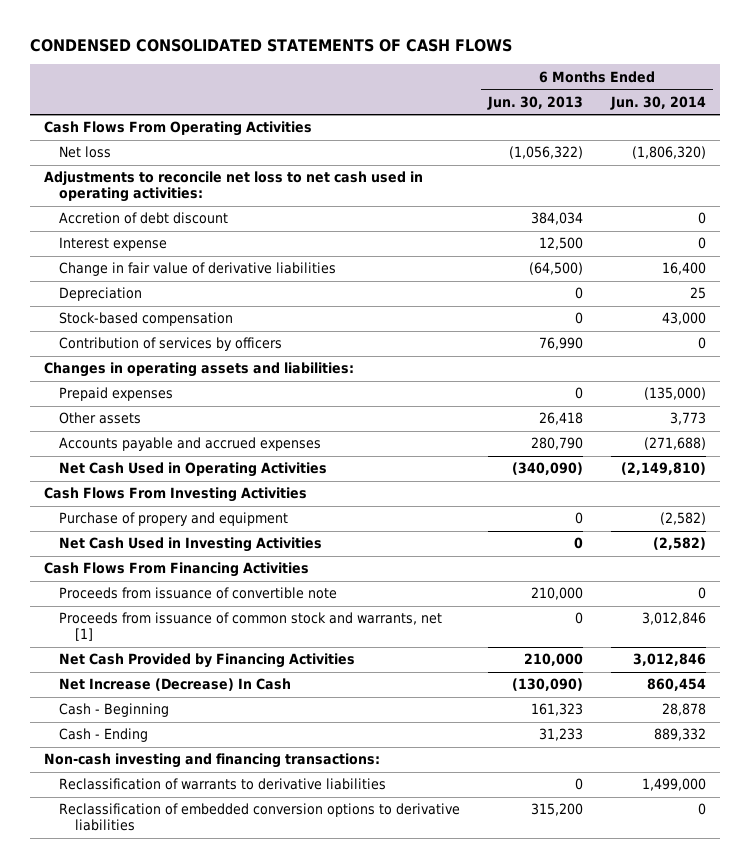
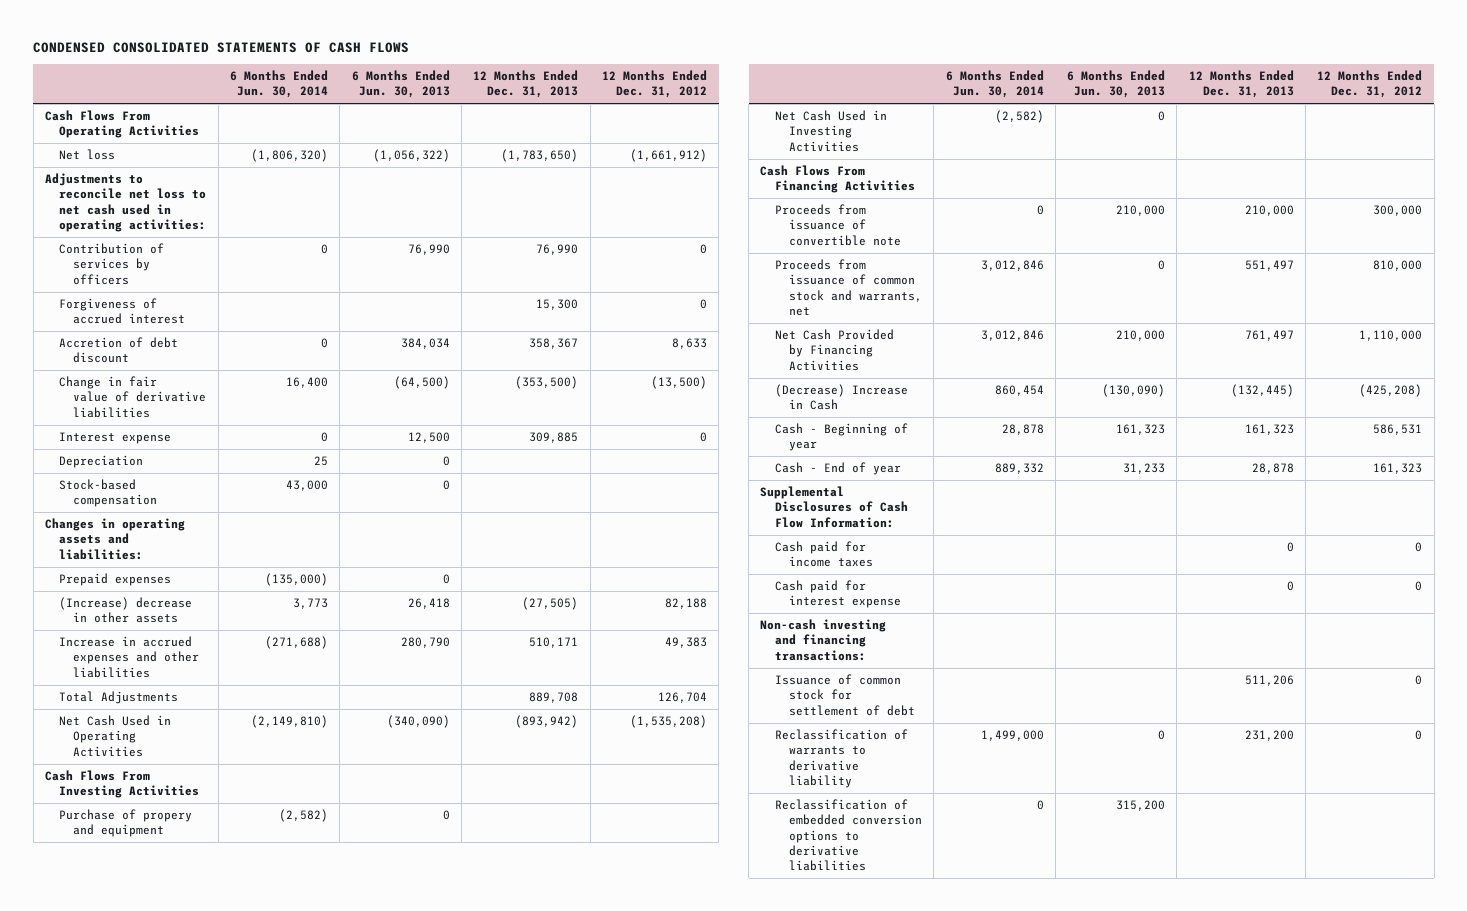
- | 6 Months Ended Jun. 30, 2013 | 6 Months Ended Jun. 30, 2014
+ | 6 Months Ended Jun. 30, 2014 | 6 Months Ended Jun. 30, 2013 | 12 Months Ended Dec. 31, 2013 | 12 Months Ended Dec. 31, 2012
moved up: Contribution of services by officers | 0 | 76,990 | 76,990 | 0
+ Forgiveness of accrued interest | | | 15,300 | 0
moved down: Interest expense | 0 | 12,500 | 309,885 | 0
- Other assets | 26,418 | 3,773
- Accounts payable and accrued expenses | 280,790 | (271,688)
+ (Increase) decrease in other assets | 3,773 | 26,418 | (27,505) | 82,188
+ Increase in accrued expenses and other liabilities | (271,688) | 280,790 | 510,171 | 49,383
+ Total Adjustments | | | 889,708 | 126,704
- Proceeds from issuance of common stock and warrants, net [1] | 0 | 3,012,846
+ Proceeds from issuance of common stock and warrants, net | 3,012,846 | 0 | 551,497 | 810,000
- Net Increase (Decrease) In Cash | (130,090) | 860,454
- Cash - Beginning | 161,323 | 28,878
- Cash - Ending | 31,233 | 889,332
+ (Decrease) Increase in Cash | 860,454 | (130,090) | (132,445) | (425,208)
+ Cash - Beginning of year | 28,878 | 161,323 | 161,323 | 586,531
+ Cash - End of year | 889,332 | 31,233 | 28,878 | 161,323
+ Supplemental Disclosures of Cash Flow Information:
+ Cash paid for income taxes | | | 0 | 0
+ Cash paid for interest expense | | | 0 | 0
- Reclassification of warrants to derivative liabilities | 0 | 1,499,000
+ Issuance of common stock for settlement of debt | | | 511,206 | 0
+ Reclassification of warrants to derivative liability | 1,499,000 | 0 | 231,200 | 0

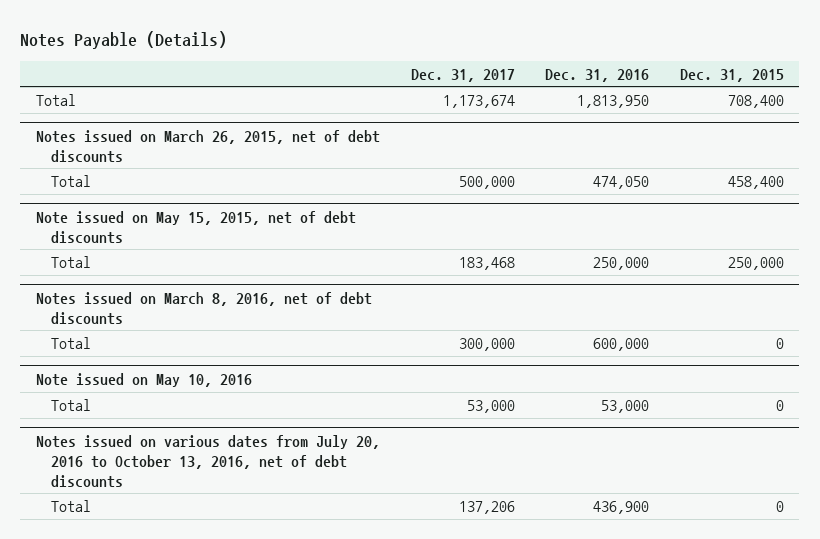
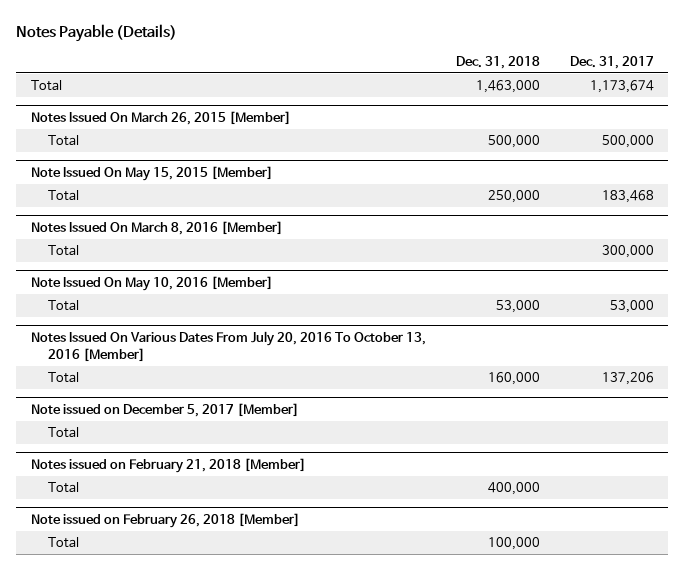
- | Dec. 31, 2017 | Dec. 31, 2016 | Dec. 31, 2015
+ | Dec. 31, 2018 | Dec. 31, 2017
- Notes issued on March 26, 2015, net of debt discounts
+ Notes Issued On March 26, 2015 [Member]
- Note issued on May 15, 2015, net of debt discounts
+ Note Issued On May 15, 2015 [Member]
- Notes issued on March 8, 2016, net of debt discounts
+ Notes Issued On March 8, 2016 [Member]
- Note issued on May 10, 2016
+ Note Issued On May 10, 2016 [Member]
- Notes issued on various dates from July 20, 2016 to October 13, 2016, net of debt discounts
+ Notes Issued On Various Dates From July 20, 2016 To October 13, 2016 [Member]
+ Note issued on December 5, 2017 [Member]
+ Total
+ Notes issued on February 21, 2018 [Member]
+ Total | 400,000 |
+ Note issued on February 26, 2018 [Member]
+ Total | 100,000 |

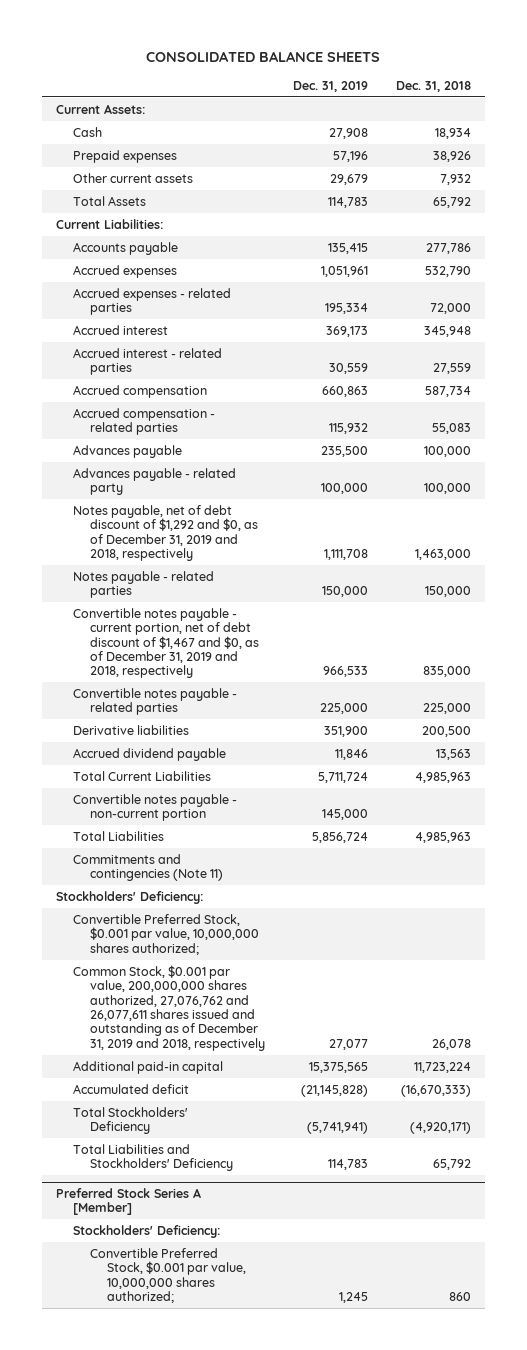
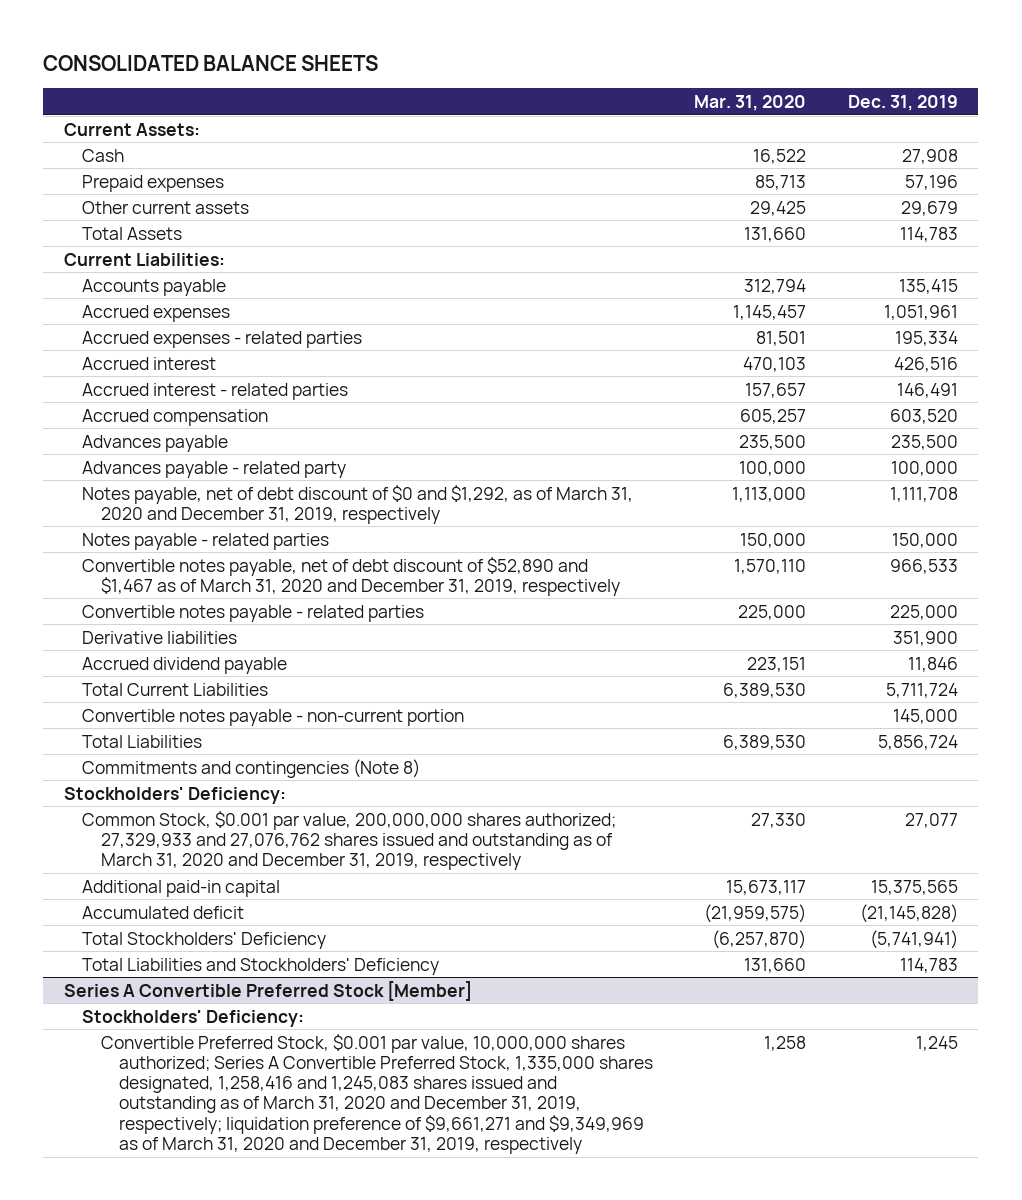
- | Dec. 31, 2019 | Dec. 31, 2018
+ | Mar. 31, 2020 | Dec. 31, 2019
- Accrued interest | 369,173 | 345,948
- Accrued interest - related parties | 30,559 | 27,559
- Accrued compensation | 660,863 | 587,734
- Accrued compensation - related parties | 115,932 | 55,083
+ Accrued interest | 470,103 | 426,516
+ Accrued interest - related parties | 157,657 | 146,491
+ Accrued compensation | 605,257 | 603,520
- Notes payable, net of debt discount of $1,292 and $0, as of December 31, 2019 and 2018, respectively | 1,111,708 | 1,463,000
+ Notes payable, net of debt discount of $0 and $1,292, as of March 31, 2020 and December 31, 2019, respectively | 1,113,000 | 1,111,708
- Convertible notes payable - current portion, net of debt discount of $1,467 and $0, as of December 31, 2019 and 2018, respectively | 966,533 | 835,000
+ Convertible notes payable, net of debt discount of $52,890 and $1,467 as of March 31, 2020 and December 31, 2019, respectively | 1,570,110 | 966,533
- Commitments and contingencies (Note 11)
+ Commitments and contingencies (Note 8)
- Convertible Preferred Stock, $0.001 par value, 10,000,000 shares authorized;
- Common Stock, $0.001 par value, 200,000,000 shares authorized, 27,076,762 and 26,077,611 shares issued and outstanding as of December 31, 2019 and 2018, respectively | 27,077 | 26,078
+ Common Stock, $0.001 par value, 200,000,000 shares authorized; 27,329,933 and 27,076,762 shares issued and outstanding as of March 31, 2020 and December 31, 2019, respectively | 27,330 | 27,077
- Preferred Stock Series A [Member]
+ Series A Convertible Preferred Stock [Member]
- Convertible Preferred Stock, $0.001 par value, 10,000,000 shares authorized; | 1,245 | 860
+ Convertible Preferred Stock, $0.001 par value, 10,000,000 shares authorized; Series A Convertible Preferred Stock, 1,335,000 shares designated, 1,258,416 and 1,245,083 shares issued and outstanding as of March 31, 2020 and December 31, 2019, respectively; liquidation preference of $9,661,271 and $9,349,969 as of March 31, 2020 and December 31, 2019, respectively | 1,258 | 1,245

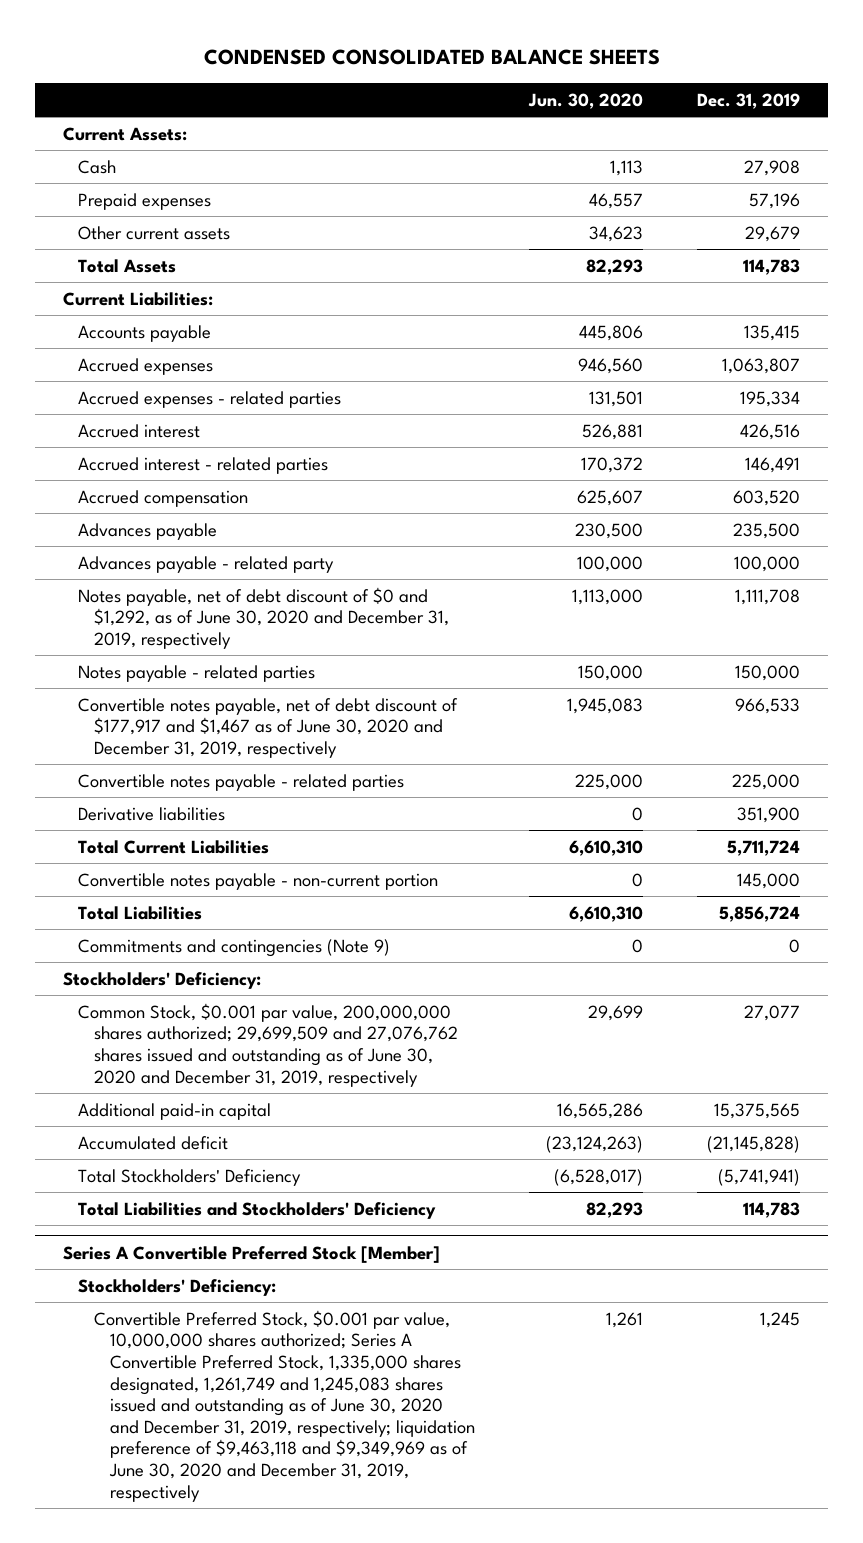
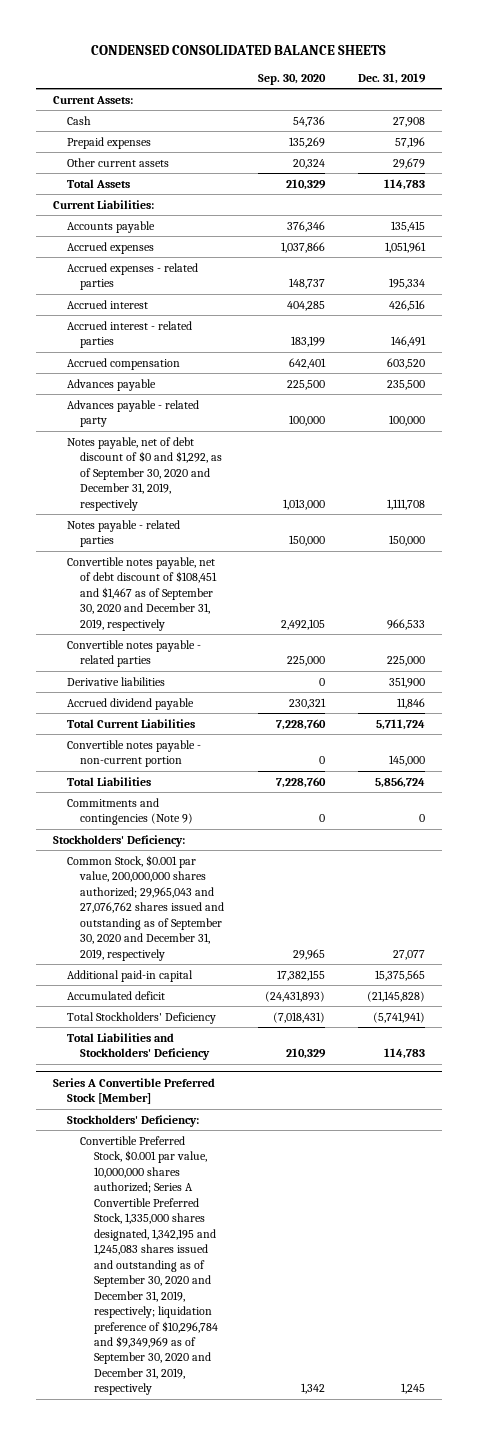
- | Jun. 30, 2020 | Dec. 31, 2019
+ | Sep. 30, 2020 | Dec. 31, 2019
- Accrued expenses | 946,560 | 1,063,807
+ Accrued expenses | 1,037,866 | 1,051,961
- Notes payable, net of debt discount of $0 and $1,292, as of June 30, 2020 and December 31, 2019, respectively | 1,113,000 | 1,111,708
+ Notes payable, net of debt discount of $0 and $1,292, as of September 30, 2020 and December 31, 2019, respectively | 1,013,000 | 1,111,708
- Convertible notes payable, net of debt discount of $177,917 and $1,467 as of June 30, 2020 and December 31, 2019, respectively | 1,945,083 | 966,533
+ Convertible notes payable, net of debt discount of $108,451 and $1,467 as of September 30, 2020 and December 31, 2019, respectively | 2,492,105 | 966,533
+ Accrued dividend payable | 230,321 | 11,846
- Common Stock, $0.001 par value, 200,000,000 shares authorized; 29,699,509 and 27,076,762 shares issued and outstanding as of June 30, 2020 and December 31, 2019, respectively | 29,699 | 27,077
+ Common Stock, $0.001 par value, 200,000,000 shares authorized; 29,965,043 and 27,076,762 shares issued and outstanding as of September 30, 2020 and December 31, 2019, respectively | 29,965 | 27,077
@ Series A Convertible Preferred Stock [Member]
- Convertible Preferred Stock, $0.001 par value, 10,000,000 shares authorized; Series A Convertible Preferred Stock, 1,335,000 shares designated, 1,261,749 and 1,245,083 shares issued and outstanding as of June 30, 2020 and December 31, 2019, respectively; liquidation preference of $9,463,118 and $9,349,969 as of June 30, 2020 and December 31, 2019, respectively | 1,261 | 1,245
+ Convertible Preferred Stock, $0.001 par value, 10,000,000 shares authorized; Series A Convertible Preferred Stock, 1,335,000 shares designated, 1,342,195 and 1,245,083 shares issued and outstanding as of September 30, 2020 and December 31, 2019, respectively; liquidation preference of $10,296,784 and $9,349,969 as of September 30, 2020 and December 31, 2019, respectively | 1,342 | 1,245

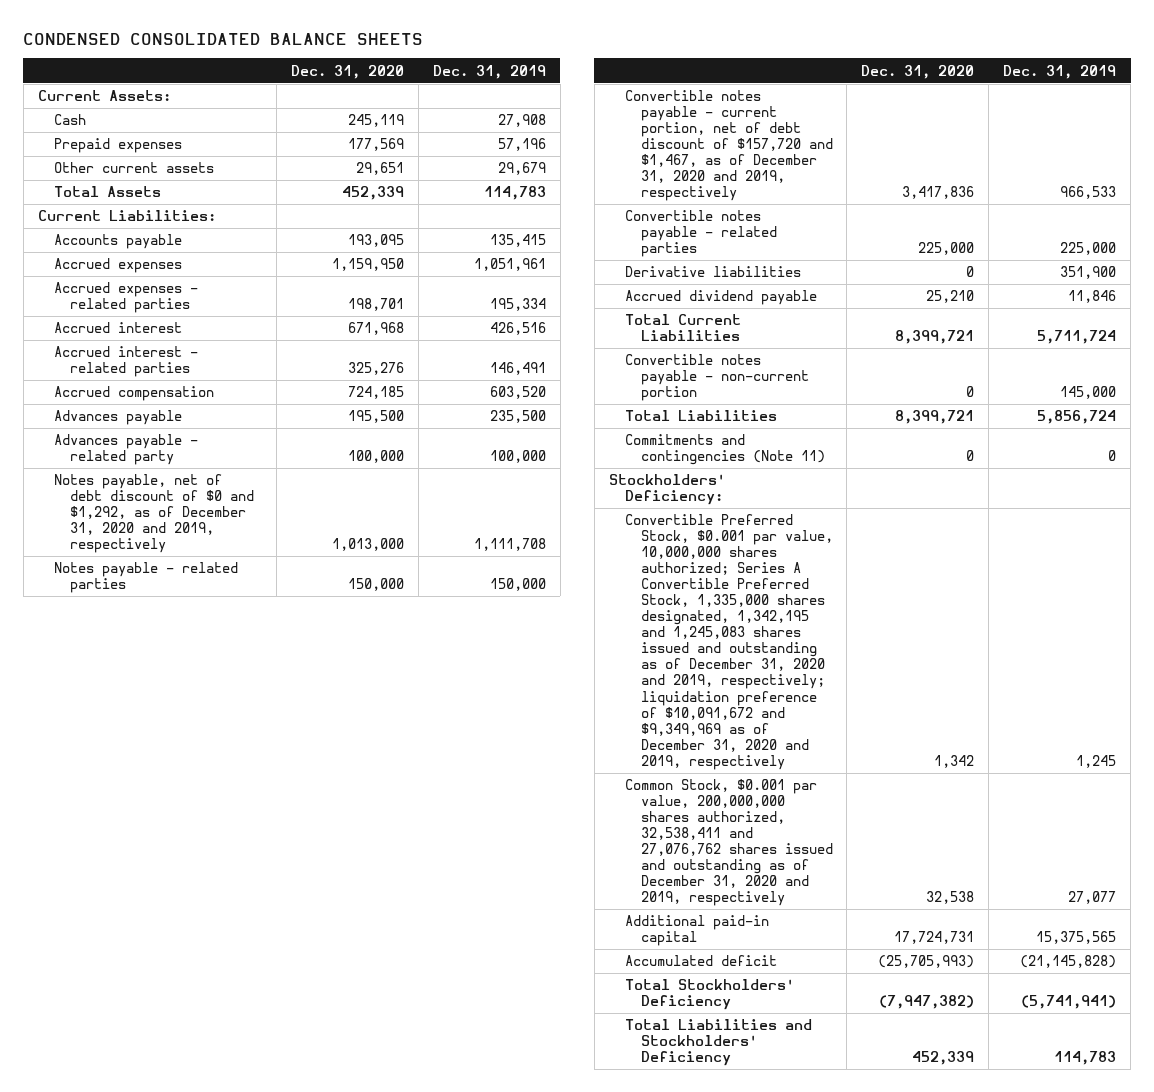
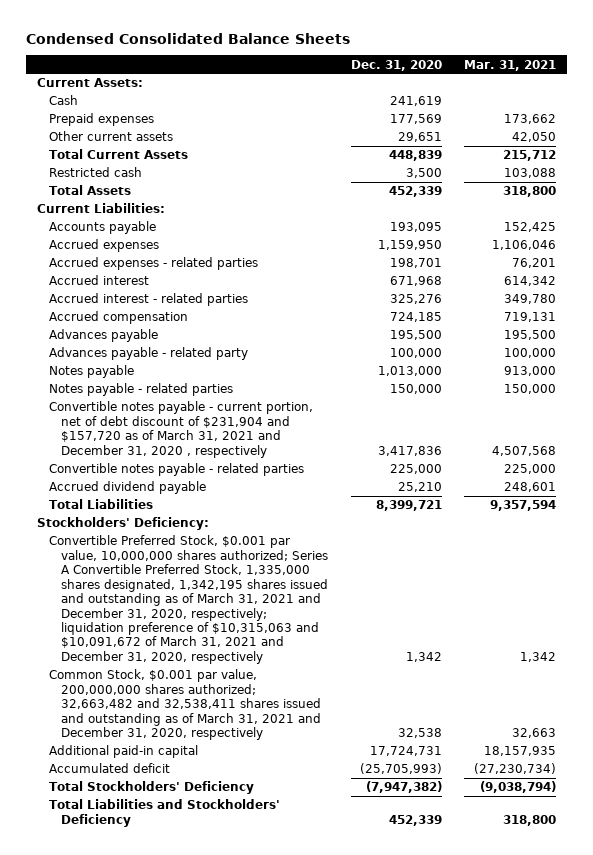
- CONDENSED CONSOLIDATED BALANCE SHEETS
+ Condensed Consolidated Balance Sheets
- | Dec. 31, 2020 | Dec. 31, 2019
+ | Dec. 31, 2020 | Mar. 31, 2021
- Cash | 245,119 | 27,908
+ Cash | 241,619 |
+ Total Current Assets | 448,839 | 215,712
+ Restricted cash | 3,500 | 103,088
- Notes payable, net of debt discount of $0 and $1,292, as of December 31, 2020 and 2019, respectively | 1,013,000 | 1,111,708
+ Notes payable | 1,013,000 | 913,000
- Convertible notes payable - current portion, net of debt discount of $157,720 and $1,467, as of December 31, 2020 and 2019, respectively | 3,417,836 | 966,533
+ Convertible notes payable - current portion, net of debt discount of $231,904 and $157,720 as of March 31, 2021 and December 31, 2020 , respectively | 3,417,836 | 4,507,568
- Derivative liabilities | 0 | 351,900
- Total Current Liabilities | 8,399,721 | 5,711,724
- Convertible notes payable - non-current portion | 0 | 145,000
- Commitments and contingencies (Note 11) | 0 | 0
- Convertible Preferred Stock, $0.001 par value, 10,000,000 shares authorized; Series A Convertible Preferred Stock, 1,335,000 shares designated, 1,342,195 and 1,245,083 shares issued and outstanding as of December 31, 2020 and 2019, respectively; liquidation preference of $10,091,672 and $9,349,969 as of December 31, 2020 and 2019, respectively | 1,342 | 1,245
- Common Stock, $0.001 par value, 200,000,000 shares authorized, 32,538,411 and 27,076,762 shares issued and outstanding as of December 31, 2020 and 2019, respectively | 32,538 | 27,077
+ Convertible Preferred Stock, $0.001 par value, 10,000,000 shares authorized; Series A Convertible Preferred Stock, 1,335,000 shares designated, 1,342,195 shares issued and outstanding as of March 31, 2021 and December 31, 2020, respectively; liquidation preference of $10,315,063 and $10,091,672 of March 31, 2021 and December 31, 2020, respectively | 1,342 | 1,342
+ Common Stock, $0.001 par value, 200,000,000 shares authorized; 32,663,482 and 32,538,411 shares issued and outstanding as of March 31, 2021 and December 31, 2020, respectively | 32,538 | 32,663

